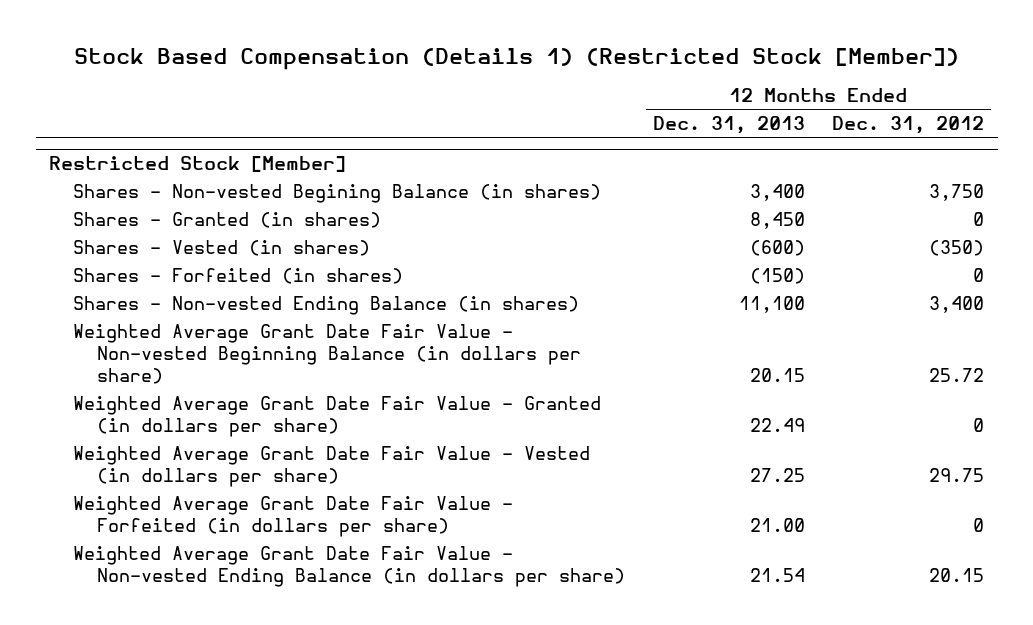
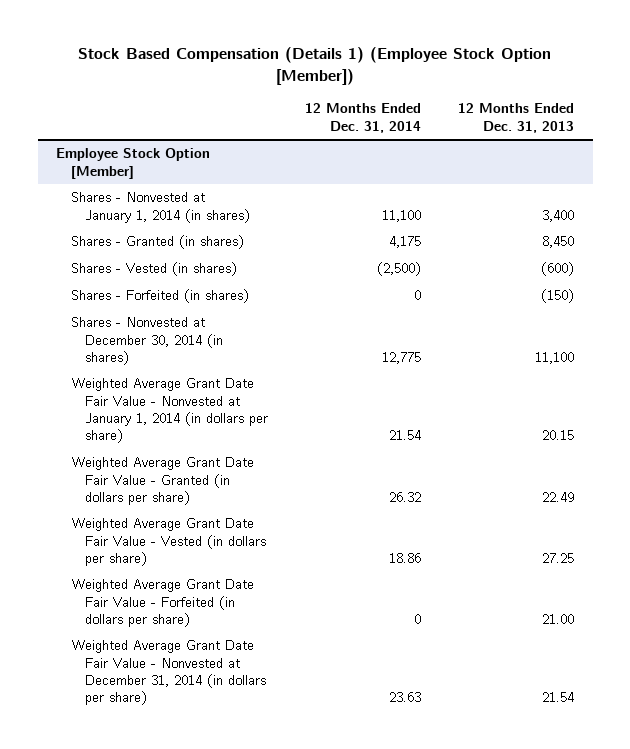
- Stock Based Compensation (Details 1) (Restricted Stock [Member])
+ Stock Based Compensation (Details 1) (Employee Stock Option [Member])
- | 12 Months Ended Dec. 31, 2013 | 12 Months Ended Dec. 31, 2012
+ | 12 Months Ended Dec. 31, 2014 | 12 Months Ended Dec. 31, 2013
- Restricted Stock [Member]
- Shares - Non-vested Begining Balance (in shares) | 3,400 | 3,750
+ Employee Stock Option [Member]
+ Shares - Nonvested at January 1, 2014 (in shares) | 11,100 | 3,400
- Shares - Non-vested Ending Balance (in shares) | 11,100 | 3,400
- Weighted Average Grant Date Fair Value - Non-vested Beginning Balance (in dollars per share) | 20.15 | 25.72
+ Shares - Nonvested at December 30, 2014 (in shares) | 12,775 | 11,100
+ Weighted Average Grant Date Fair Value - Nonvested at January 1, 2014 (in dollars per share) | 21.54 | 20.15
- Weighted Average Grant Date Fair Value - Non-vested Ending Balance (in dollars per share) | 21.54 | 20.15
+ Weighted Average Grant Date Fair Value - Nonvested at December 31, 2014 (in dollars per share) | 23.63 | 21.54

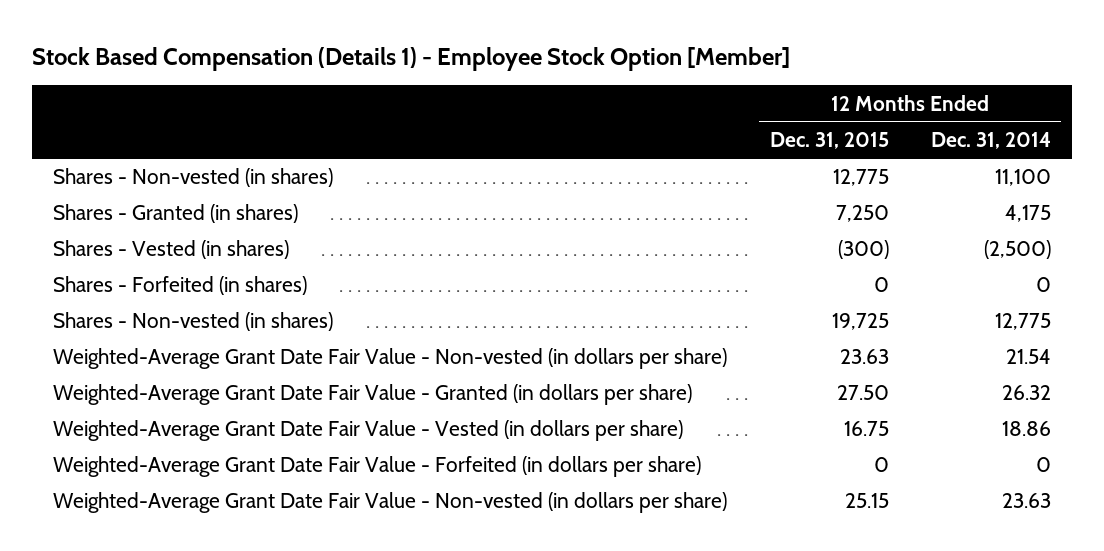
- Stock Based Compensation (Details 1) (Employee Stock Option [Member])
+ Stock Based Compensation (Details 1) - Employee Stock Option [Member]
- | 12 Months Ended Dec. 31, 2014 | 12 Months Ended Dec. 31, 2013
+ | 12 Months Ended Dec. 31, 2015 | 12 Months Ended Dec. 31, 2014
- Employee Stock Option [Member]
- Shares - Nonvested at January 1, 2014 (in shares) | 11,100 | 3,400
+ Shares - Non-vested (in shares) | 12,775 | 11,100
- Shares - Nonvested at December 30, 2014 (in shares) | 12,775 | 11,100
- Weighted Average Grant Date Fair Value - Nonvested at January 1, 2014 (in dollars per share) | 21.54 | 20.15
- Weighted Average Grant Date Fair Value - Granted (in dollars per share) | 26.32 | 22.49
- Weighted Average Grant Date Fair Value - Vested (in dollars per share) | 18.86 | 27.25
- Weighted Average Grant Date Fair Value - Forfeited (in dollars per share) | 0 | 21.00
- Weighted Average Grant Date Fair Value - Nonvested at December 31, 2014 (in dollars per share) | 23.63 | 21.54
+ Shares - Non-vested (in shares) | 19,725 | 12,775
+ Weighted-Average Grant Date Fair Value - Non-vested (in dollars per share) | 23.63 | 21.54
+ Weighted-Average Grant Date Fair Value - Granted (in dollars per share) | 27.50 | 26.32
+ Weighted-Average Grant Date Fair Value - Vested (in dollars per share) | 16.75 | 18.86
+ Weighted-Average Grant Date Fair Value - Forfeited (in dollars per share) | 0 | 0
+ Weighted-Average Grant Date Fair Value - Non-vested (in dollars per share) | 25.15 | 23.63

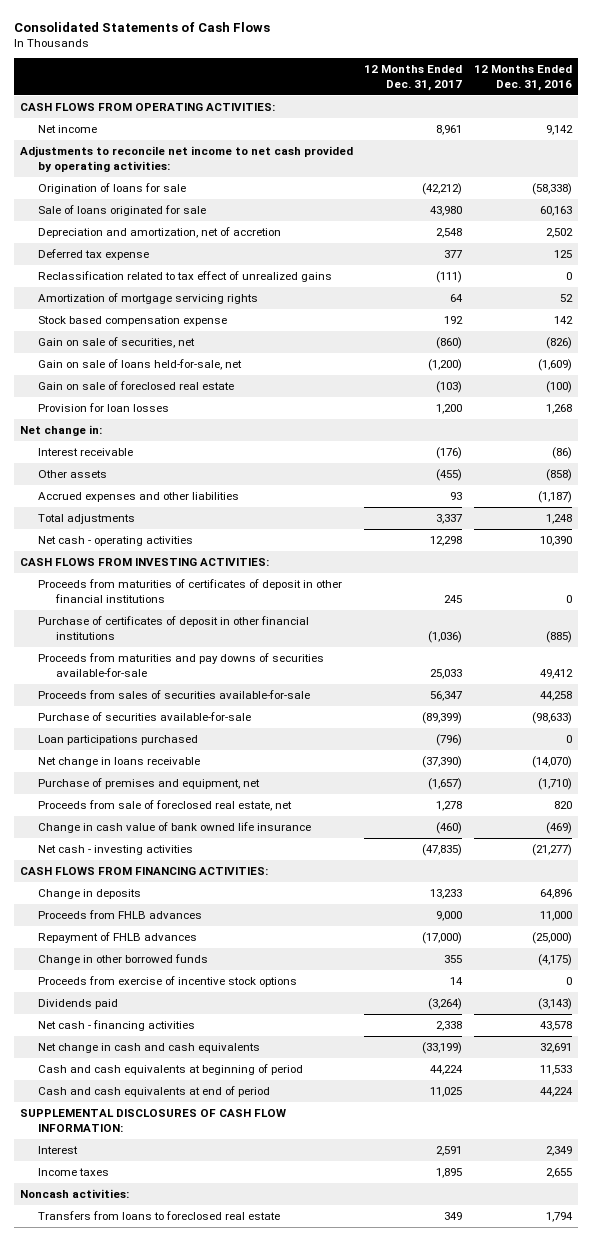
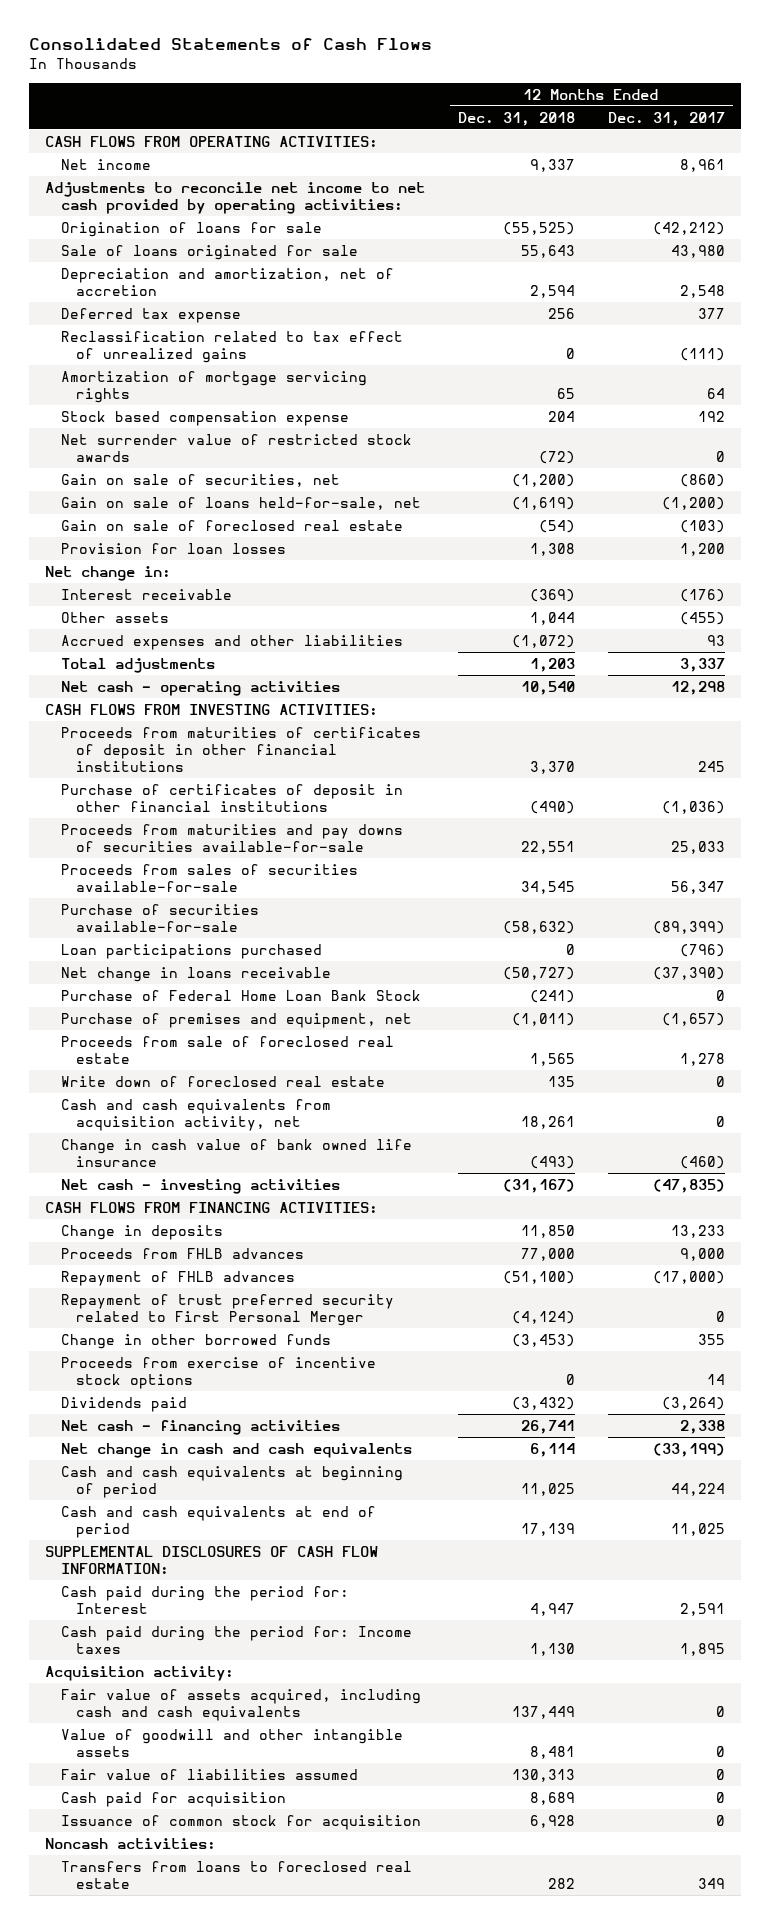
- | 12 Months Ended Dec. 31, 2017 | 12 Months Ended Dec. 31, 2016
+ | 12 Months Ended Dec. 31, 2018 | 12 Months Ended Dec. 31, 2017
+ Net surrender value of restricted stock awards | (72) | 0
+ Purchase of Federal Home Loan Bank Stock | (241) | 0
- Proceeds from sale of foreclosed real estate, net | 1,278 | 820
+ Proceeds from sale of foreclosed real estate | 1,565 | 1,278
+ Write down of foreclosed real estate | 135 | 0
+ Cash and cash equivalents from acquisition activity, net | 18,261 | 0
+ Repayment of trust preferred security related to First Personal Merger | (4,124) | 0
- Interest | 2,591 | 2,349
- Income taxes | 1,895 | 2,655
+ Cash paid during the period for: Interest | 4,947 | 2,591
+ Cash paid during the period for: Income taxes | 1,130 | 1,895
+ Acquisition activity:
+ Fair value of assets acquired, including cash and cash equivalents | 137,449 | 0
+ Value of goodwill and other intangible assets | 8,481 | 0
+ Fair value of liabilities assumed | 130,313 | 0
+ Cash paid for acquisition | 8,689 | 0
+ Issuance of common stock for acquisition | 6,928 | 0

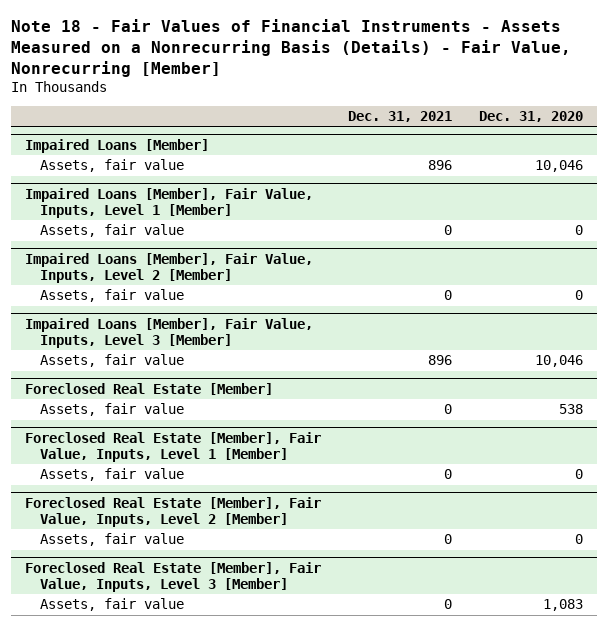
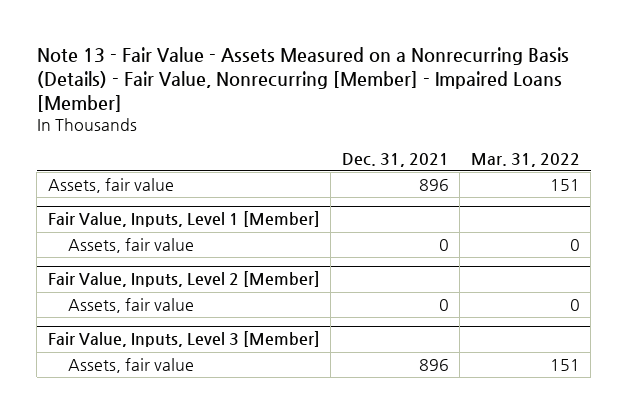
- Note 18 - Fair Values of Financial Instruments - Assets Measured on a Nonrecurring Basis (Details) - Fair Value, Nonrecurring [Member]
+ Note 13 - Fair Value - Assets Measured on a Nonrecurring Basis (Details) - Fair Value, Nonrecurring [Member] - Impaired Loans [Member]
- | Dec. 31, 2021 | Dec. 31, 2020
+ | Dec. 31, 2021 | Mar. 31, 2022
- Impaired Loans [Member]
- Impaired Loans [Member], Fair Value, Inputs, Level 1 [Member]
+ Fair Value, Inputs, Level 1 [Member]
- Impaired Loans [Member], Fair Value, Inputs, Level 2 [Member]
+ Fair Value, Inputs, Level 2 [Member]
- Impaired Loans [Member], Fair Value, Inputs, Level 3 [Member]
+ Fair Value, Inputs, Level 3 [Member]
- Foreclosed Real Estate [Member]
- Assets, fair value | 0 | 538
- Foreclosed Real Estate [Member], Fair Value, Inputs, Level 1 [Member]
- Assets, fair value | 0 | 0
- Foreclosed Real Estate [Member], Fair Value, Inputs, Level 2 [Member]
- Assets, fair value | 0 | 0
- Foreclosed Real Estate [Member], Fair Value, Inputs, Level 3 [Member]
- Assets, fair value | 0 | 1,083

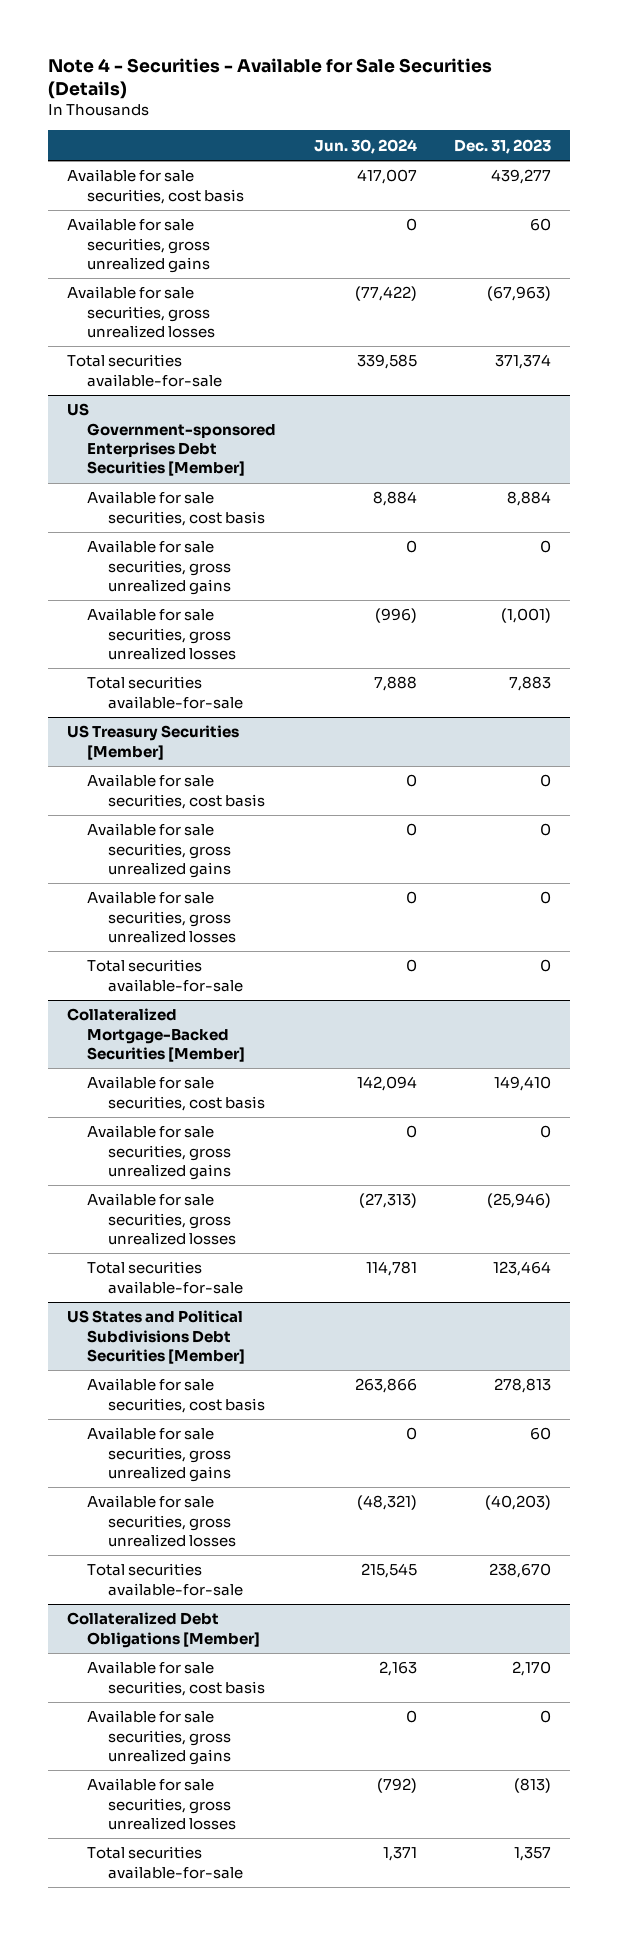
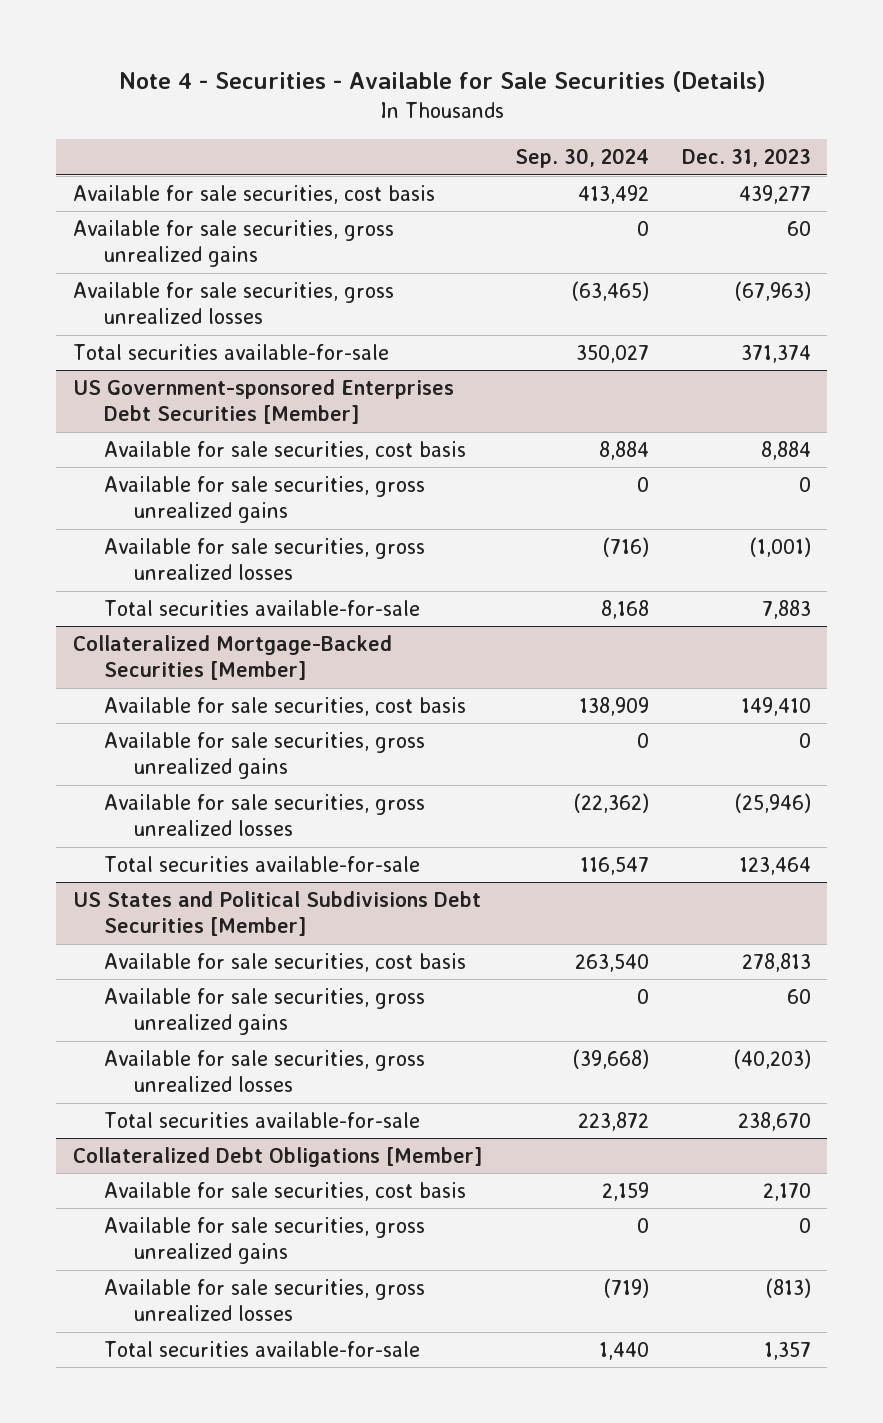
- | Jun. 30, 2024 | Dec. 31, 2023
+ | Sep. 30, 2024 | Dec. 31, 2023
- US Treasury Securities [Member]
- Available for sale securities, cost basis | 0 | 0
- Available for sale securities, gross unrealized gains | 0 | 0
- Available for sale securities, gross unrealized losses | 0 | 0
- Total securities available-for-sale | 0 | 0

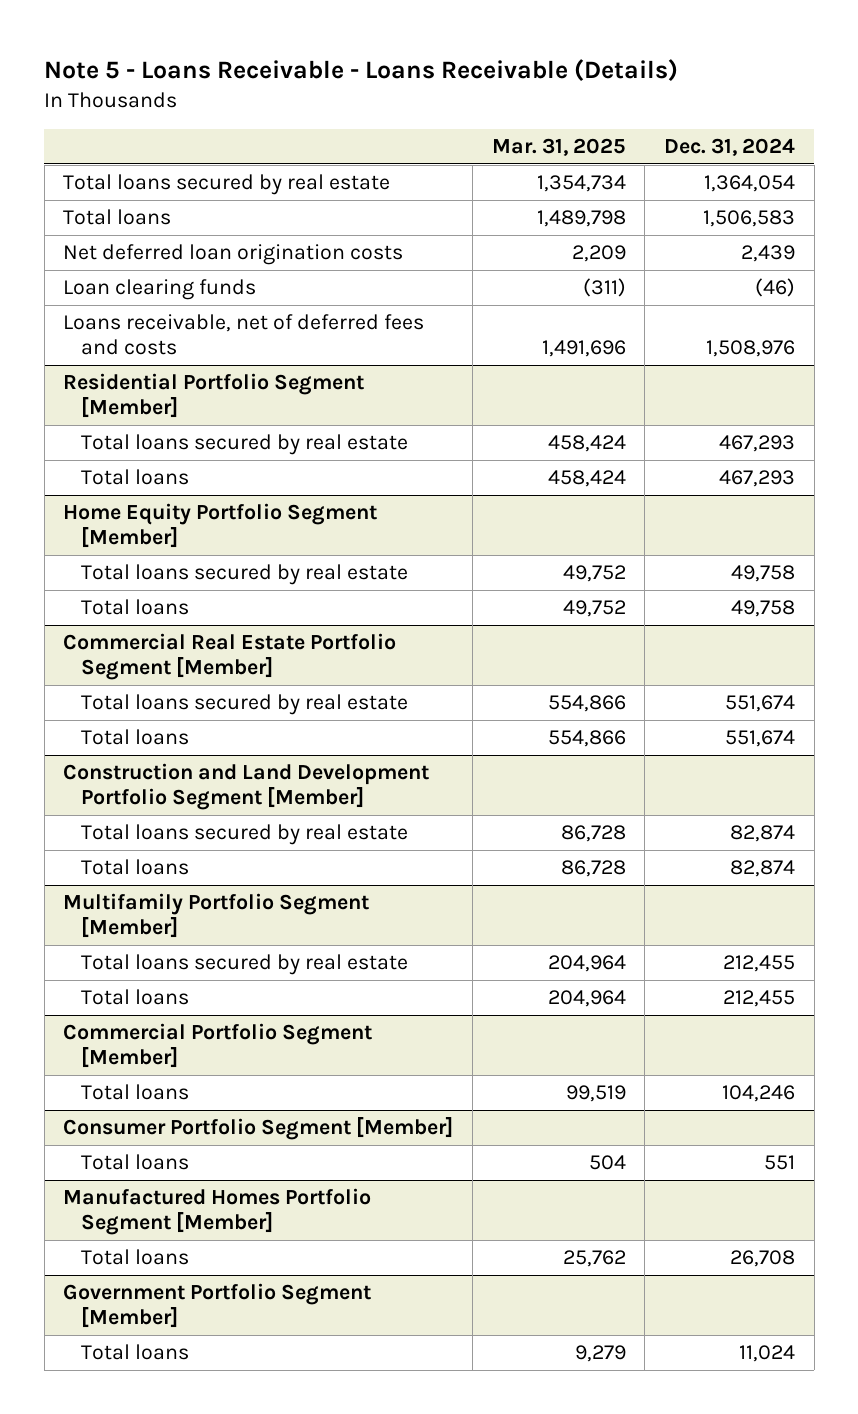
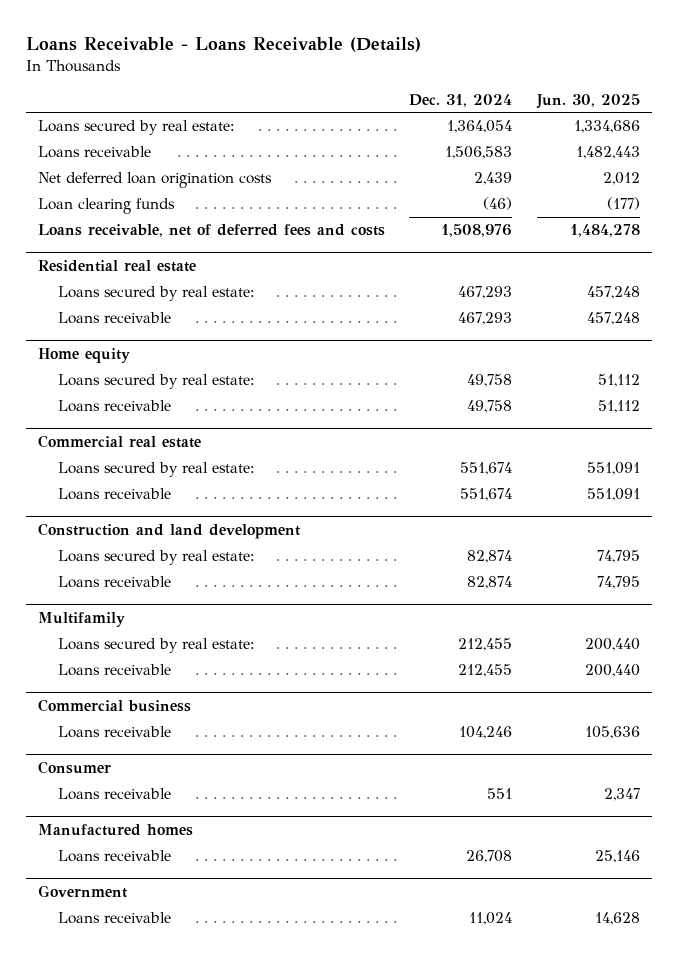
- Note 5 - Loans Receivable - Loans Receivable (Details)
+ Loans Receivable - Loans Receivable (Details)
- | Mar. 31, 2025 | Dec. 31, 2024
+ | Dec. 31, 2024 | Jun. 30, 2025
- Total loans secured by real estate | 1,354,734 | 1,364,054
- Total loans | 1,489,798 | 1,506,583
+ Loans secured by real estate: | 1,364,054 | 1,334,686
+ Loans receivable | 1,506,583 | 1,482,443
- Residential Portfolio Segment [Member]
- Total loans secured by real estate | 458,424 | 467,293
- Total loans | 458,424 | 467,293
- Home Equity Portfolio Segment [Member]
- Total loans secured by real estate | 49,752 | 49,758
- Total loans | 49,752 | 49,758
- Commercial Real Estate Portfolio Segment [Member]
- Total loans secured by real estate | 554,866 | 551,674
- Total loans | 554,866 | 551,674
- Construction and Land Development Portfolio Segment [Member]
- Total loans secured by real estate | 86,728 | 82,874
- Total loans | 86,728 | 82,874
- Multifamily Portfolio Segment [Member]
- Total loans secured by real estate | 204,964 | 212,455
- Total loans | 204,964 | 212,455
- Commercial Portfolio Segment [Member]
- Total loans | 99,519 | 104,246
- Consumer Portfolio Segment [Member]
- Total loans | 504 | 551
- Manufactured Homes Portfolio Segment [Member]
- Total loans | 25,762 | 26,708
- Government Portfolio Segment [Member]
- Total loans | 9,279 | 11,024
+ Residential real estate
+ Loans secured by real estate: | 467,293 | 457,248
+ Loans receivable | 467,293 | 457,248
+ Home equity
+ Loans secured by real estate: | 49,758 | 51,112
+ Loans receivable | 49,758 | 51,112
+ Commercial real estate
+ Loans secured by real estate: | 551,674 | 551,091
+ Loans receivable | 551,674 | 551,091
+ Construction and land development
+ Loans secured by real estate: | 82,874 | 74,795
+ Loans receivable | 82,874 | 74,795
+ Multifamily
+ Loans secured by real estate: | 212,455 | 200,440
+ Loans receivable | 212,455 | 200,440
+ Commercial business
+ Loans receivable | 104,246 | 105,636
+ Consumer
+ Loans receivable | 551 | 2,347
+ Manufactured homes
+ Loans receivable | 26,708 | 25,146
+ Government
+ Loans receivable | 11,024 | 14,628

